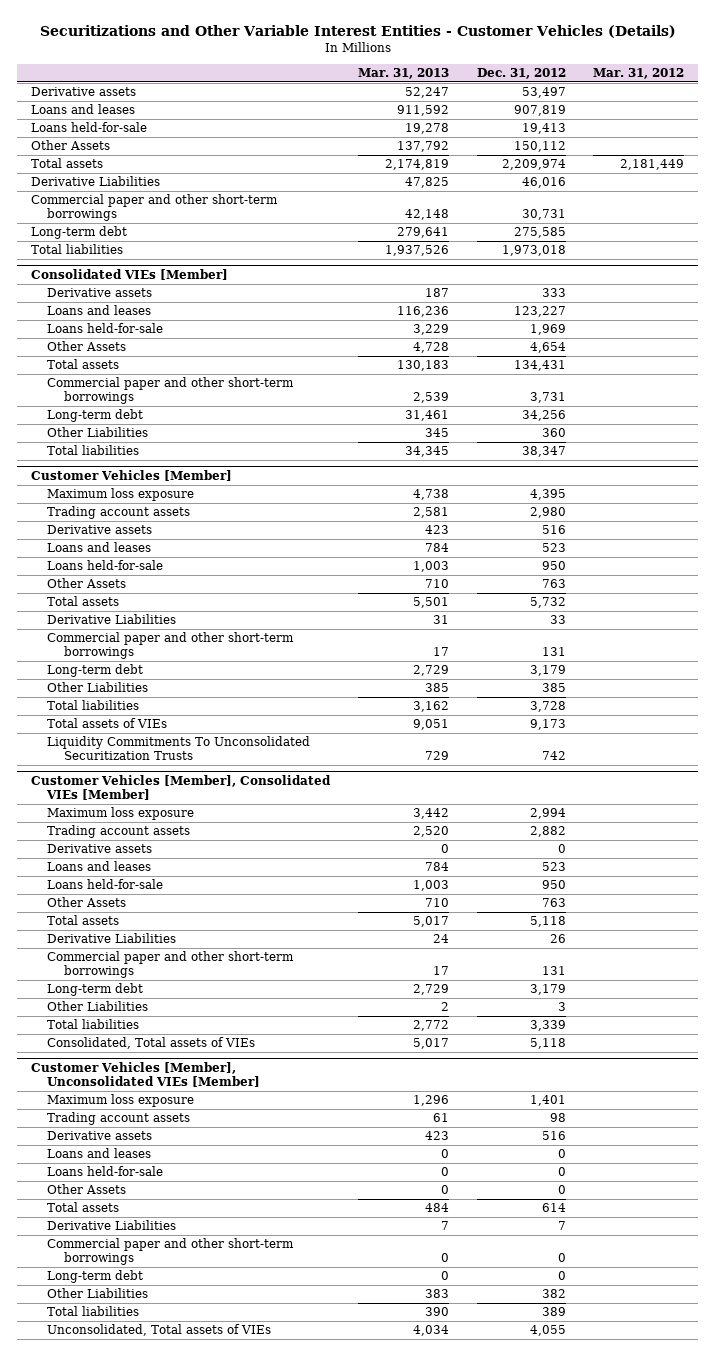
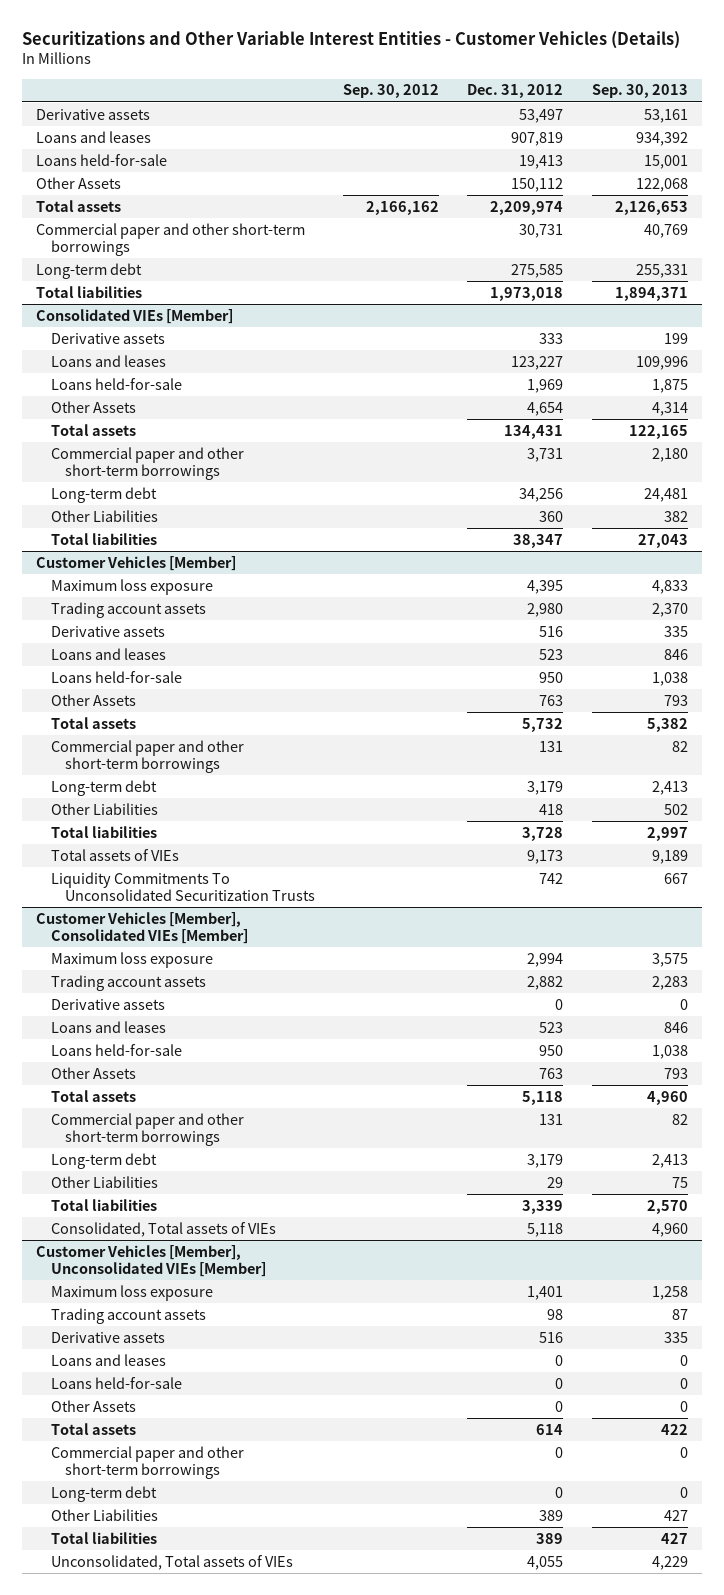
- | Mar. 31, 2013 | Dec. 31, 2012 | Mar. 31, 2012
+ | Sep. 30, 2012 | Dec. 31, 2012 | Sep. 30, 2013
- Derivative Liabilities | 47,825 | 46,016 |
@ Customer Vehicles [Member]
- Derivative Liabilities | 31 | 33 |
- Other Liabilities | 385 | 385 |
+ Other Liabilities | | 418 | 502
@ Customer Vehicles [Member], Consolidated VIEs [Member]
- Derivative Liabilities | 24 | 26 |
- Other Liabilities | 2 | 3 |
+ Other Liabilities | | 29 | 75
@ Customer Vehicles [Member], Unconsolidated VIEs [Member]
- Derivative Liabilities | 7 | 7 |
- Other Liabilities | 383 | 382 |
+ Other Liabilities | | 389 | 427

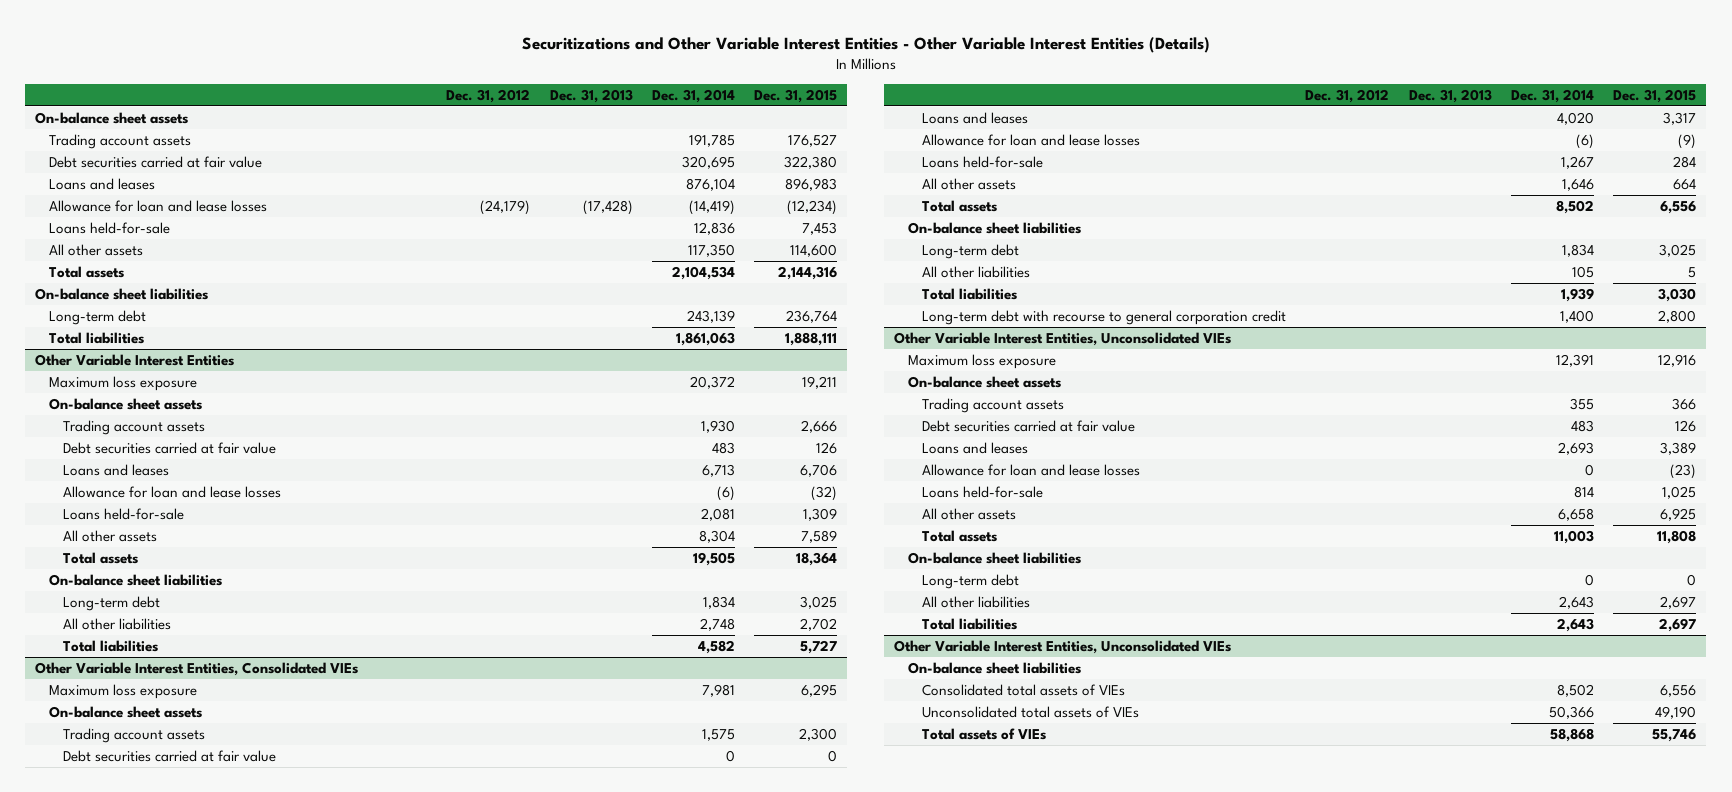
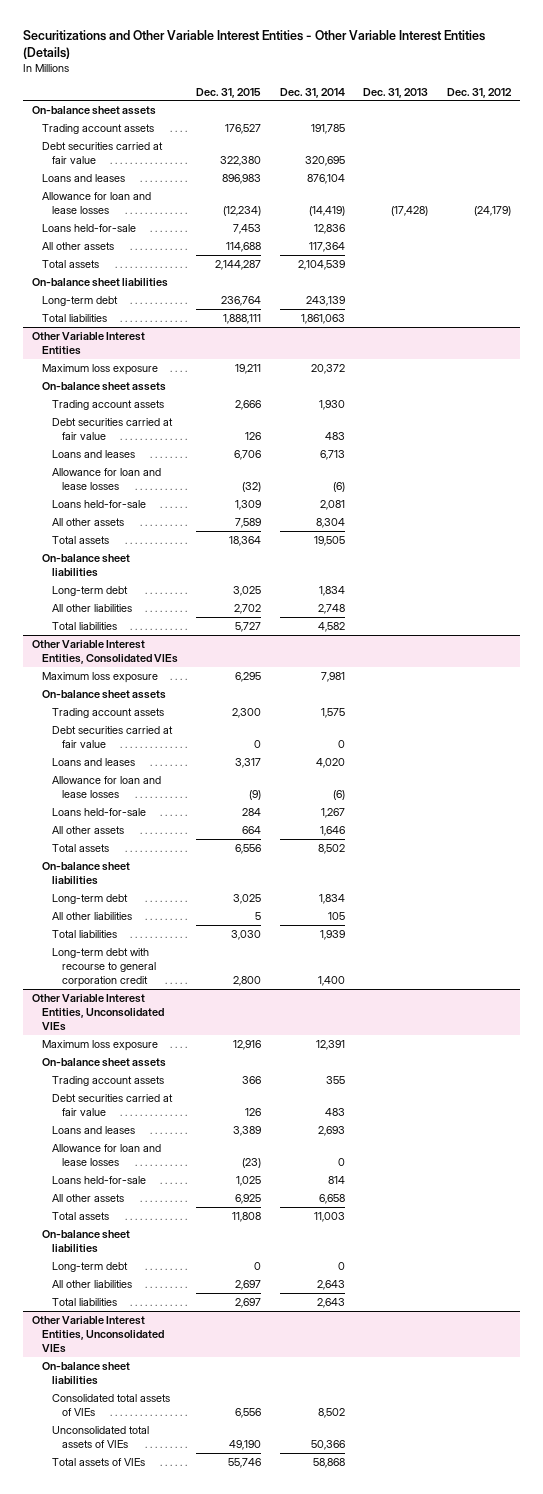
- | Dec. 31, 2012 | Dec. 31, 2013 | Dec. 31, 2014 | Dec. 31, 2015
+ | Dec. 31, 2015 | Dec. 31, 2014 | Dec. 31, 2013 | Dec. 31, 2012
- All other assets | | | 117,350 | 114,600
- Total assets | | | 2,104,534 | 2,144,316
+ All other assets | 114,688 | 117,364 | |
+ Total assets | 2,144,287 | 2,104,539 | |

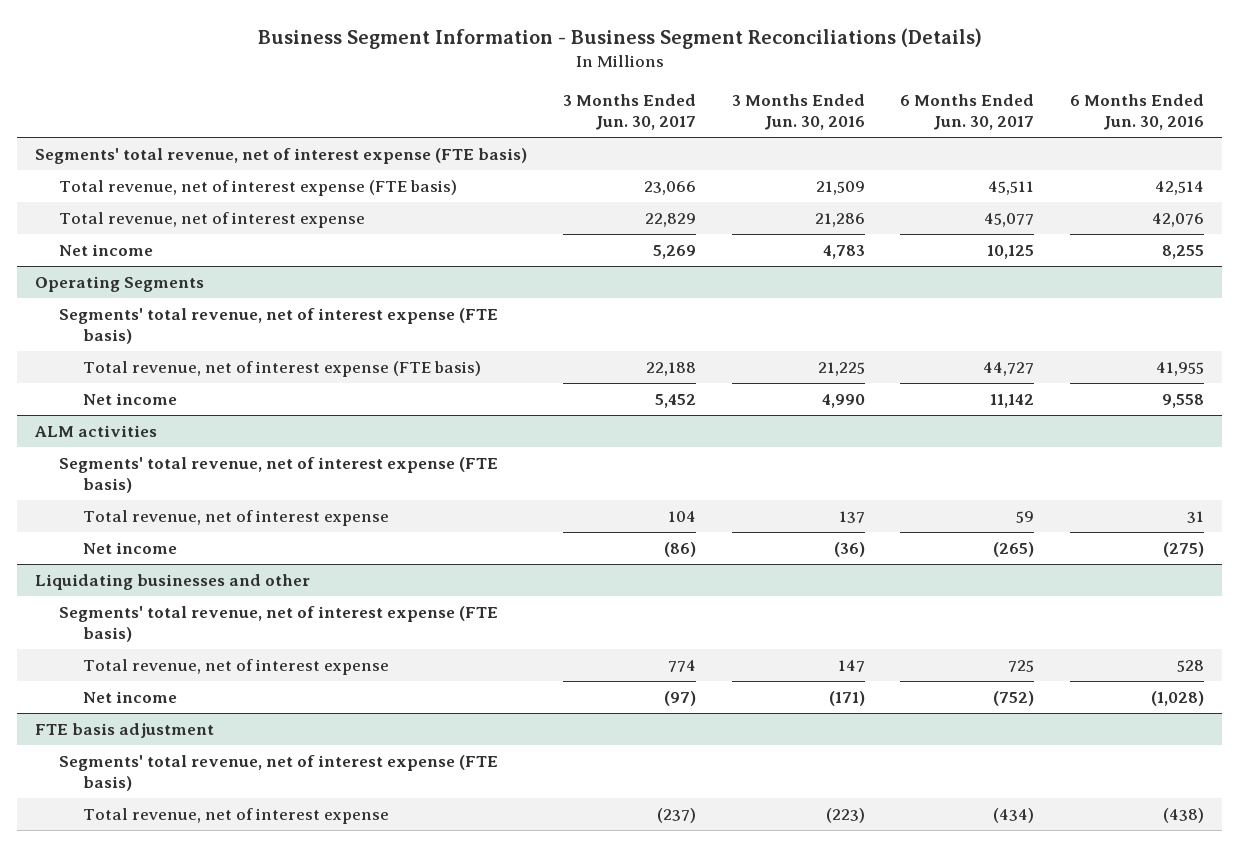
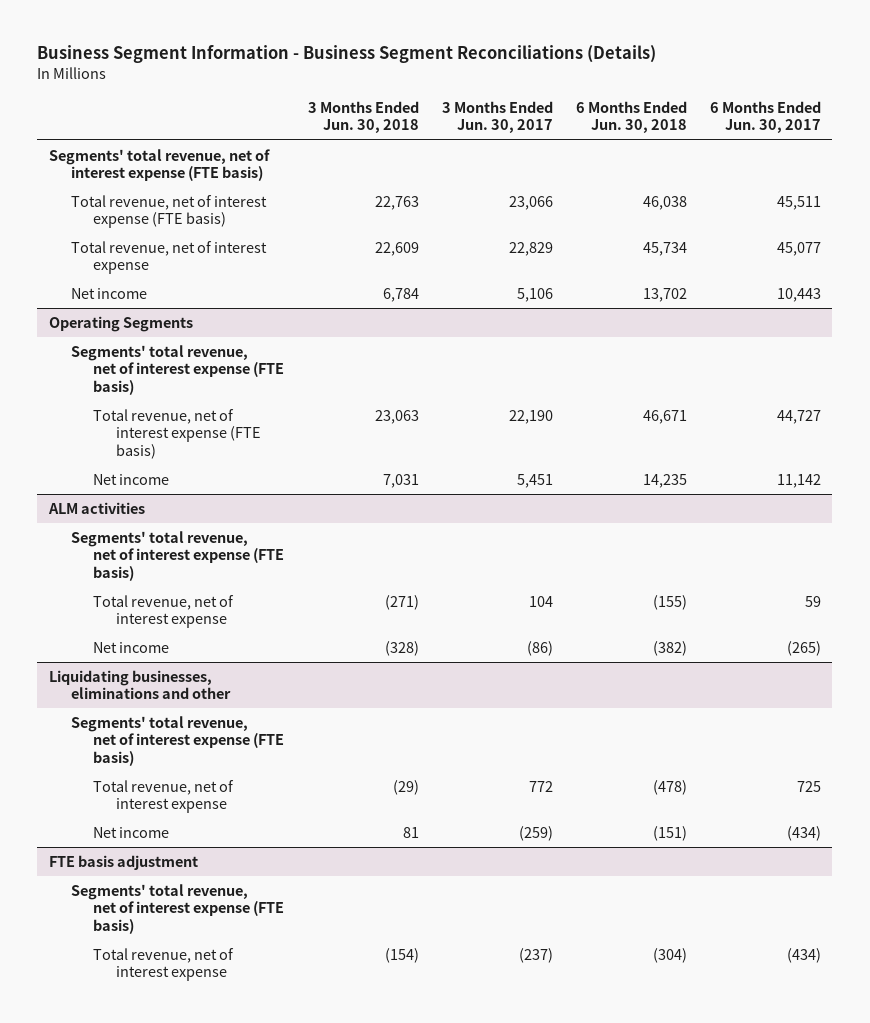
- | 3 Months Ended Jun. 30, 2017 | 3 Months Ended Jun. 30, 2016 | 6 Months Ended Jun. 30, 2017 | 6 Months Ended Jun. 30, 2016
+ | 3 Months Ended Jun. 30, 2018 | 3 Months Ended Jun. 30, 2017 | 6 Months Ended Jun. 30, 2018 | 6 Months Ended Jun. 30, 2017
- Net income | 5,269 | 4,783 | 10,125 | 8,255
+ Net income | 6,784 | 5,106 | 13,702 | 10,443
@ Operating Segments
- Total revenue, net of interest expense (FTE basis) | 22,188 | 21,225 | 44,727 | 41,955
- Net income | 5,452 | 4,990 | 11,142 | 9,558
+ Total revenue, net of interest expense (FTE basis) | 23,063 | 22,190 | 46,671 | 44,727
+ Net income | 7,031 | 5,451 | 14,235 | 11,142
- Liquidating businesses and other
+ Liquidating businesses, eliminations and other
- Total revenue, net of interest expense | 774 | 147 | 725 | 528
- Net income | (97) | (171) | (752) | (1,028)
+ Total revenue, net of interest expense | (29) | 772 | (478) | 725
+ Net income | 81 | (259) | (151) | (434)

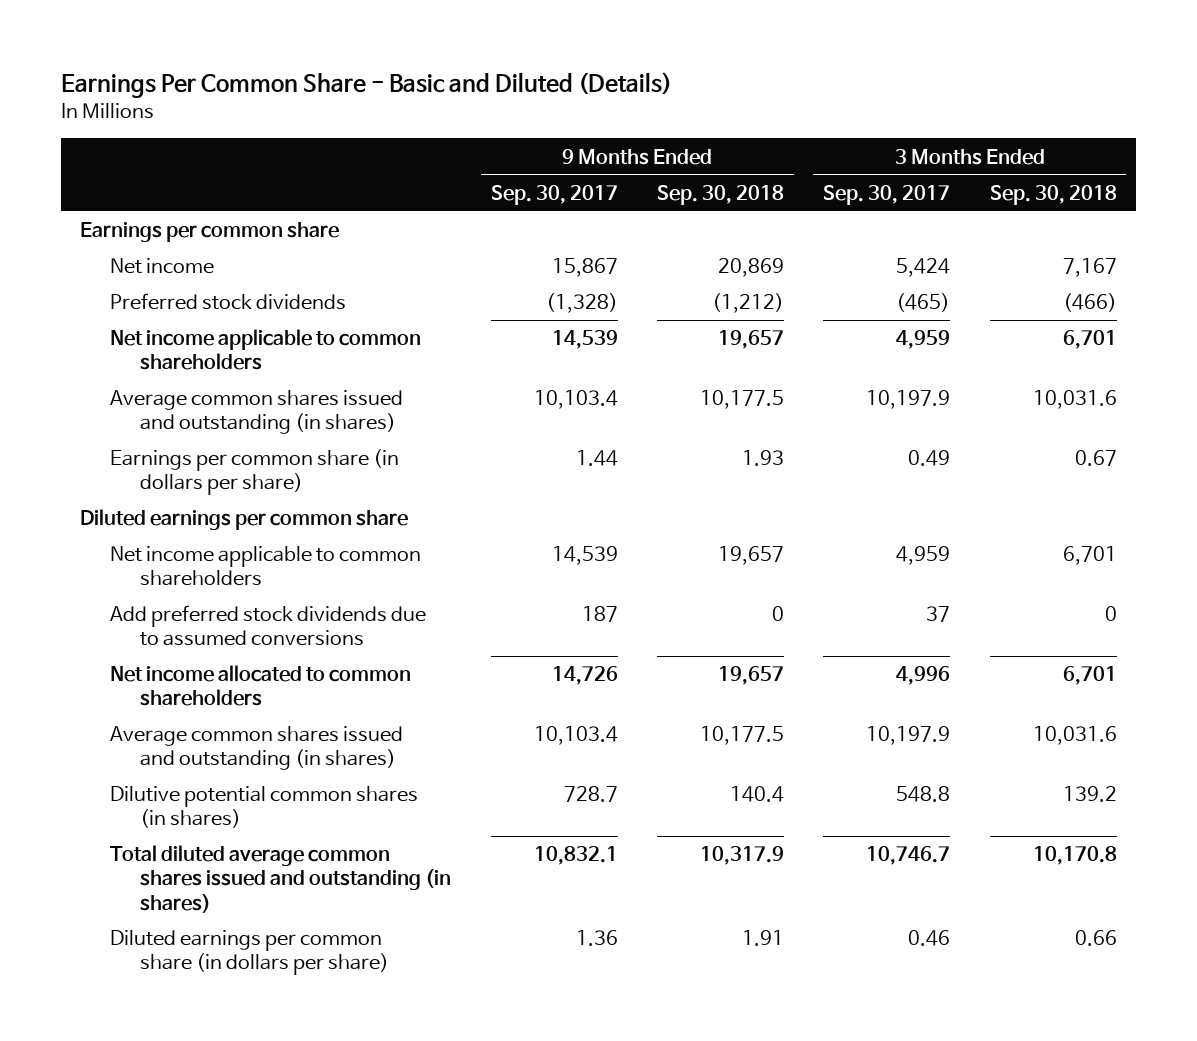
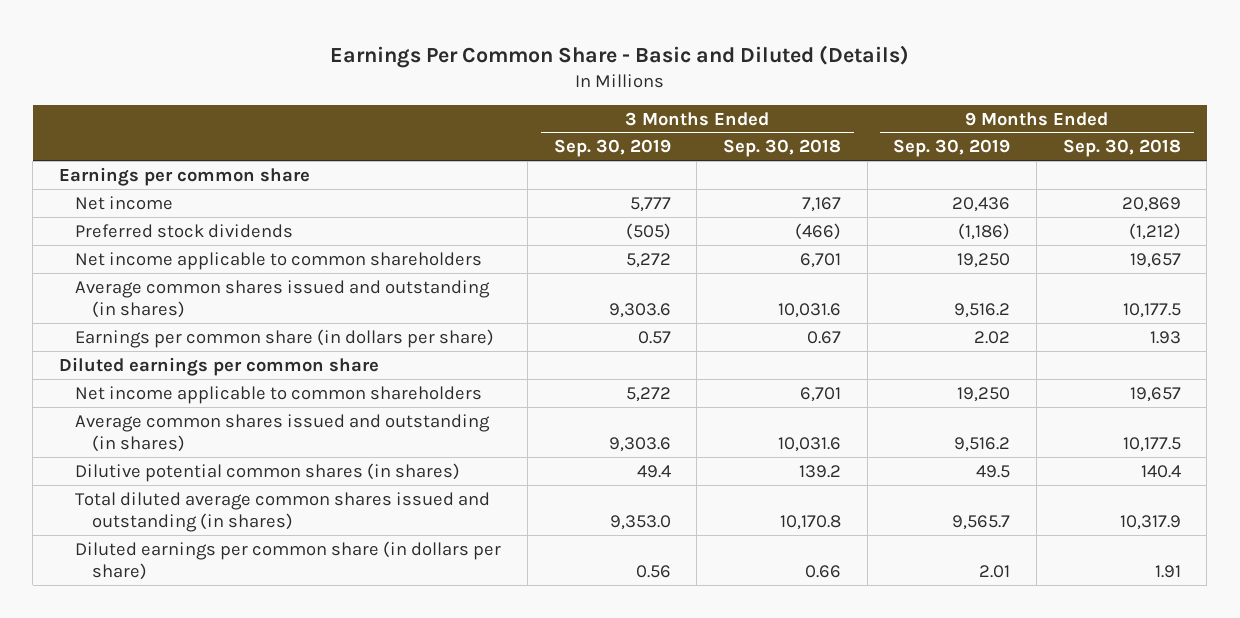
- | 9 Months Ended Sep. 30, 2017 | 9 Months Ended Sep. 30, 2018 | 3 Months Ended Sep. 30, 2017 | 3 Months Ended Sep. 30, 2018
+ | 3 Months Ended Sep. 30, 2019 | 3 Months Ended Sep. 30, 2018 | 9 Months Ended Sep. 30, 2019 | 9 Months Ended Sep. 30, 2018
- Add preferred stock dividends due to assumed conversions | 187 | 0 | 37 | 0
- Net income allocated to common shareholders | 14,726 | 19,657 | 4,996 | 6,701

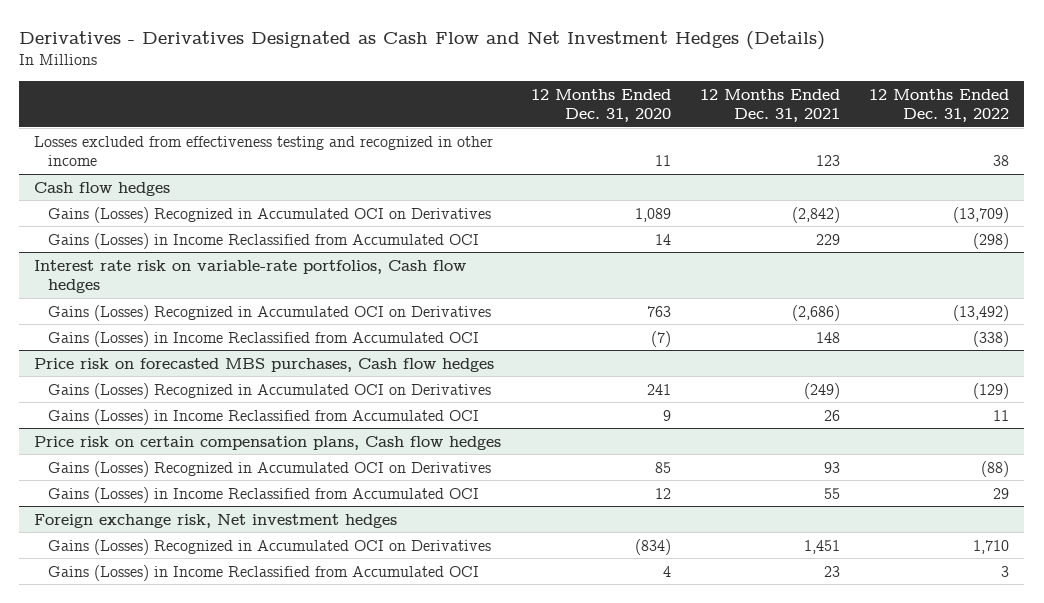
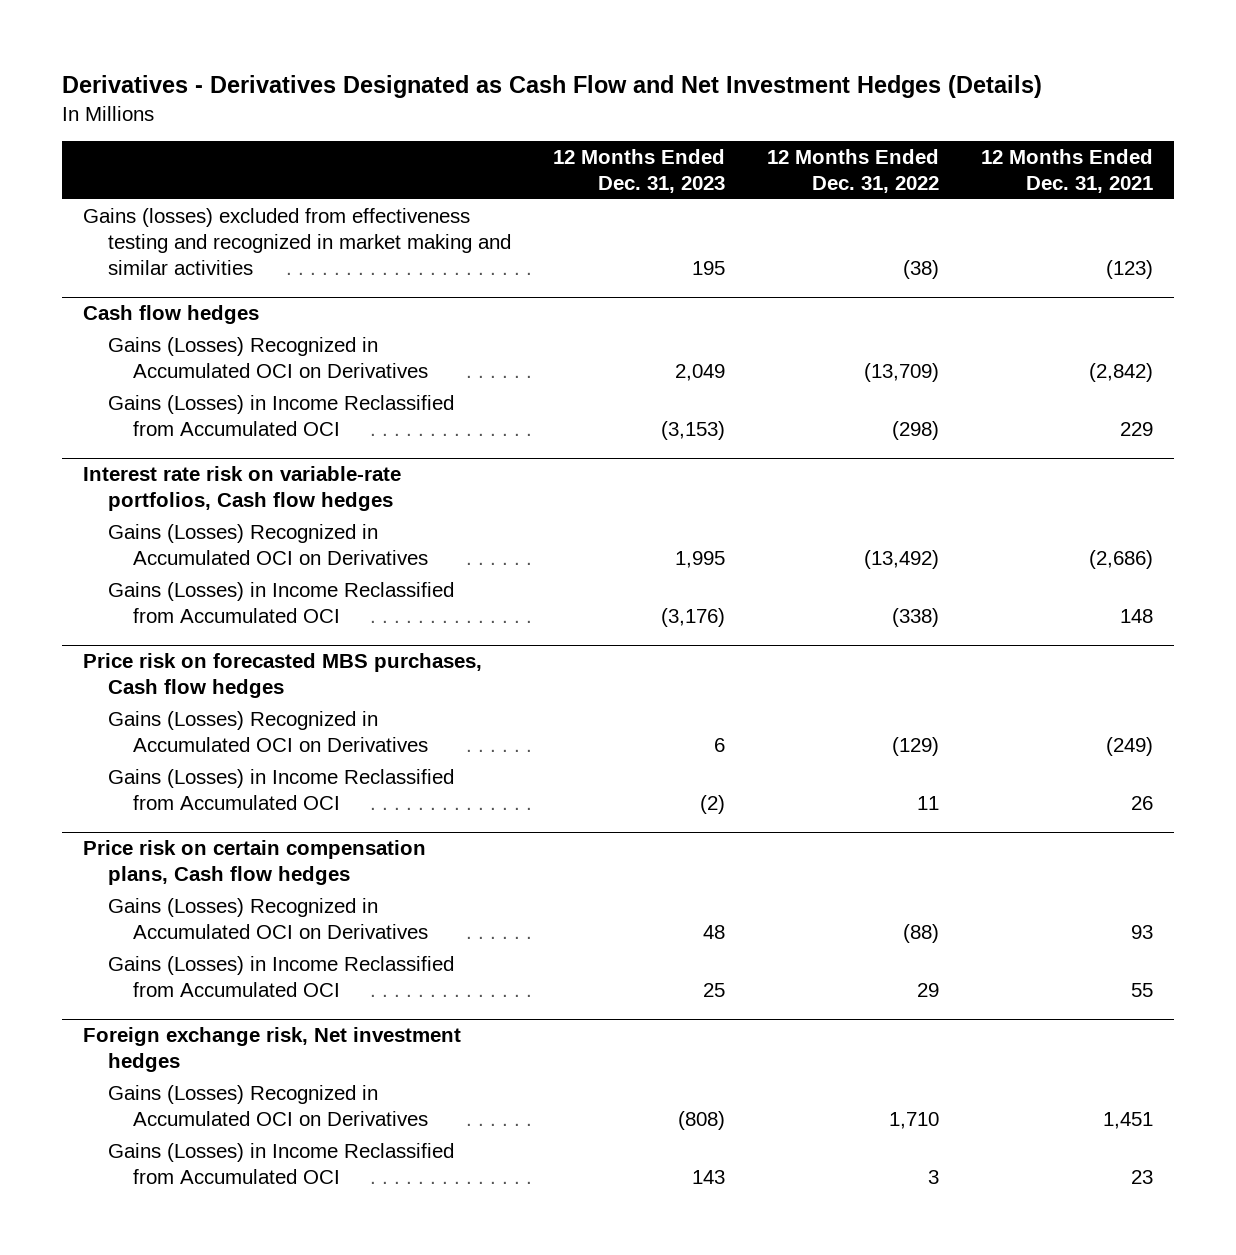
- | 12 Months Ended Dec. 31, 2020 | 12 Months Ended Dec. 31, 2021 | 12 Months Ended Dec. 31, 2022
+ | 12 Months Ended Dec. 31, 2023 | 12 Months Ended Dec. 31, 2022 | 12 Months Ended Dec. 31, 2021
- Losses excluded from effectiveness testing and recognized in other income | 11 | 123 | 38
+ Gains (losses) excluded from effectiveness testing and recognized in market making and similar activities | 195 | (38) | (123)

